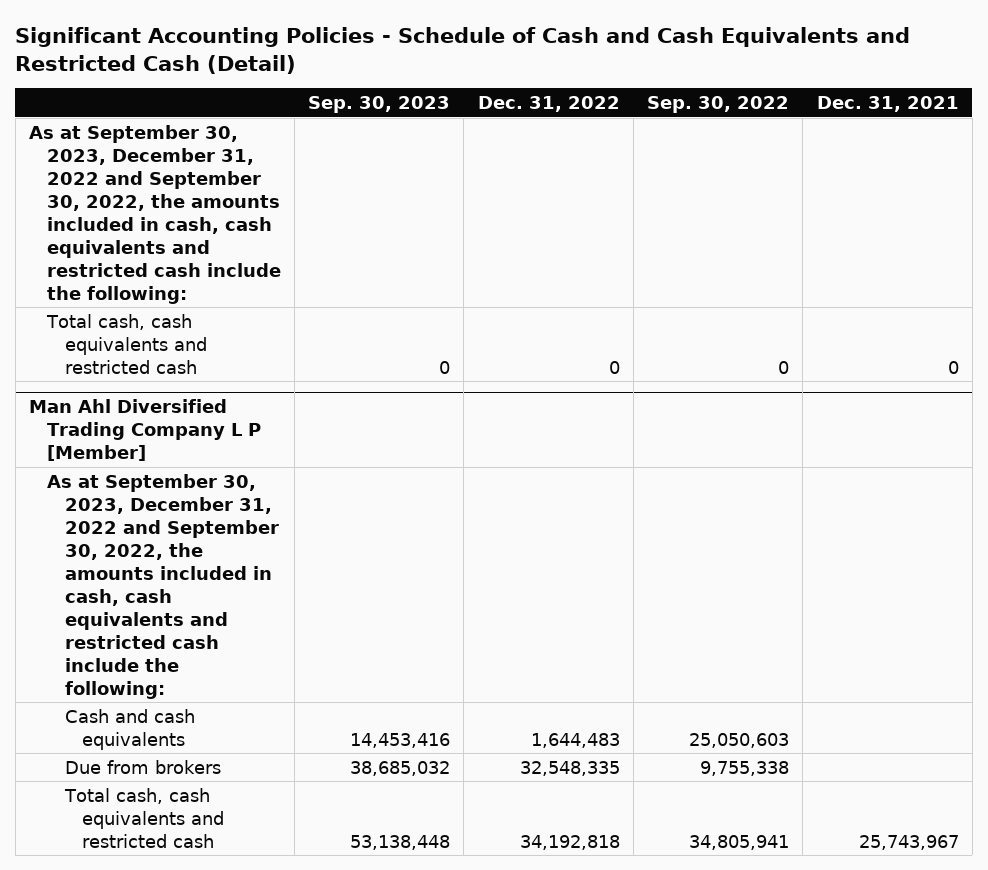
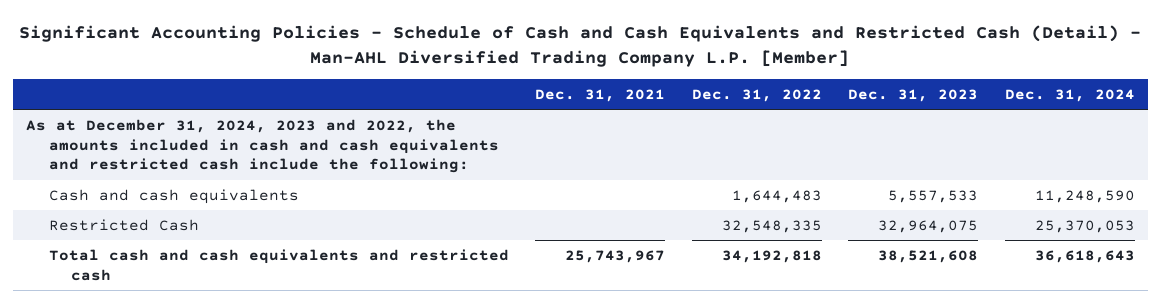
- Significant Accounting Policies - Schedule of Cash and Cash Equivalents and Restricted Cash (Detail)
+ Significant Accounting Policies - Schedule of Cash and Cash Equivalents and Restricted Cash (Detail) - Man-AHL Diversified Trading Company L.P. [Member]
- | Sep. 30, 2023 | Dec. 31, 2022 | Sep. 30, 2022 | Dec. 31, 2021
+ | Dec. 31, 2021 | Dec. 31, 2022 | Dec. 31, 2023 | Dec. 31, 2024
- As at September 30, 2023, December 31, 2022 and September 30, 2022, the amounts included in cash, cash equivalents and restricted cash include the following:
- Total cash, cash equivalents and restricted cash | 0 | 0 | 0 | 0
- Man Ahl Diversified Trading Company L P [Member]
- As at September 30, 2023, December 31, 2022 and September 30, 2022, the amounts included in cash, cash equivalents and restricted cash include the following:
+ As at December 31, 2024, 2023 and 2022, the amounts included in cash and cash equivalents and restricted cash include the following:
- Due from brokers | 38,685,032 | 32,548,335 | 9,755,338 |
- Total cash, cash equivalents and restricted cash | 53,138,448 | 34,192,818 | 34,805,941 | 25,743,967
+ Restricted Cash | | 32,548,335 | 32,964,075 | 25,370,053
+ Total cash and cash equivalents and restricted cash | 25,743,967 | 34,192,818 | 38,521,608 | 36,618,643

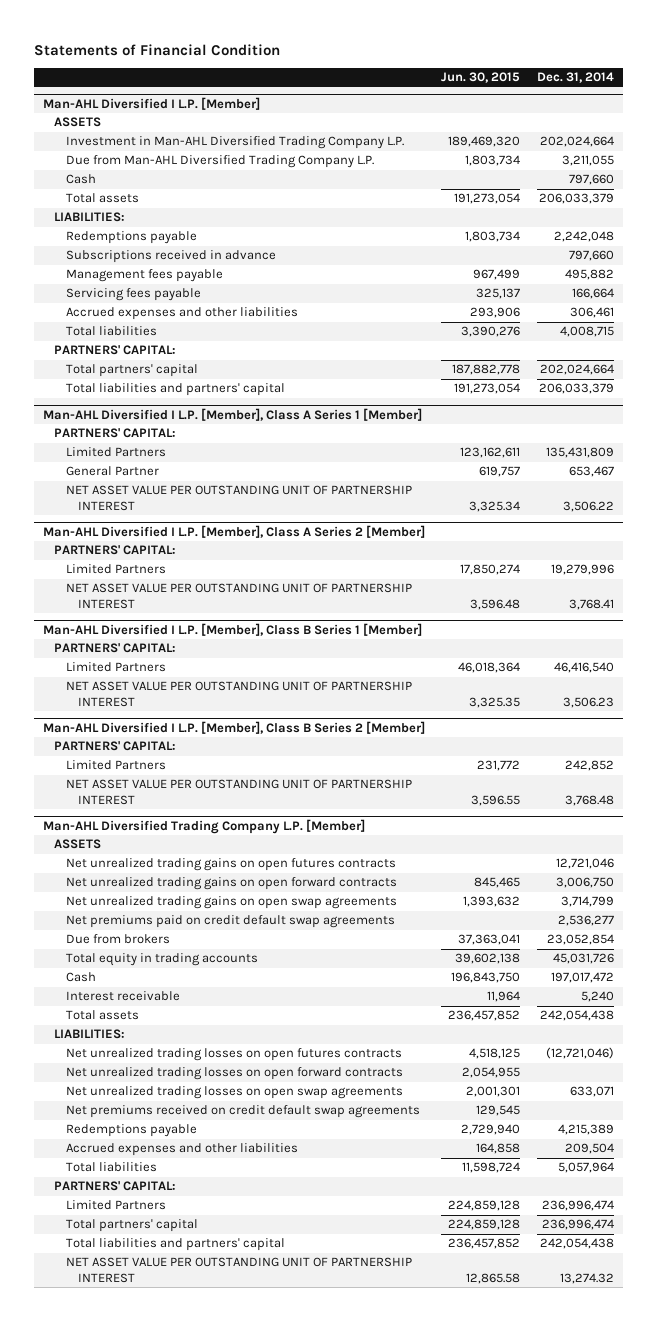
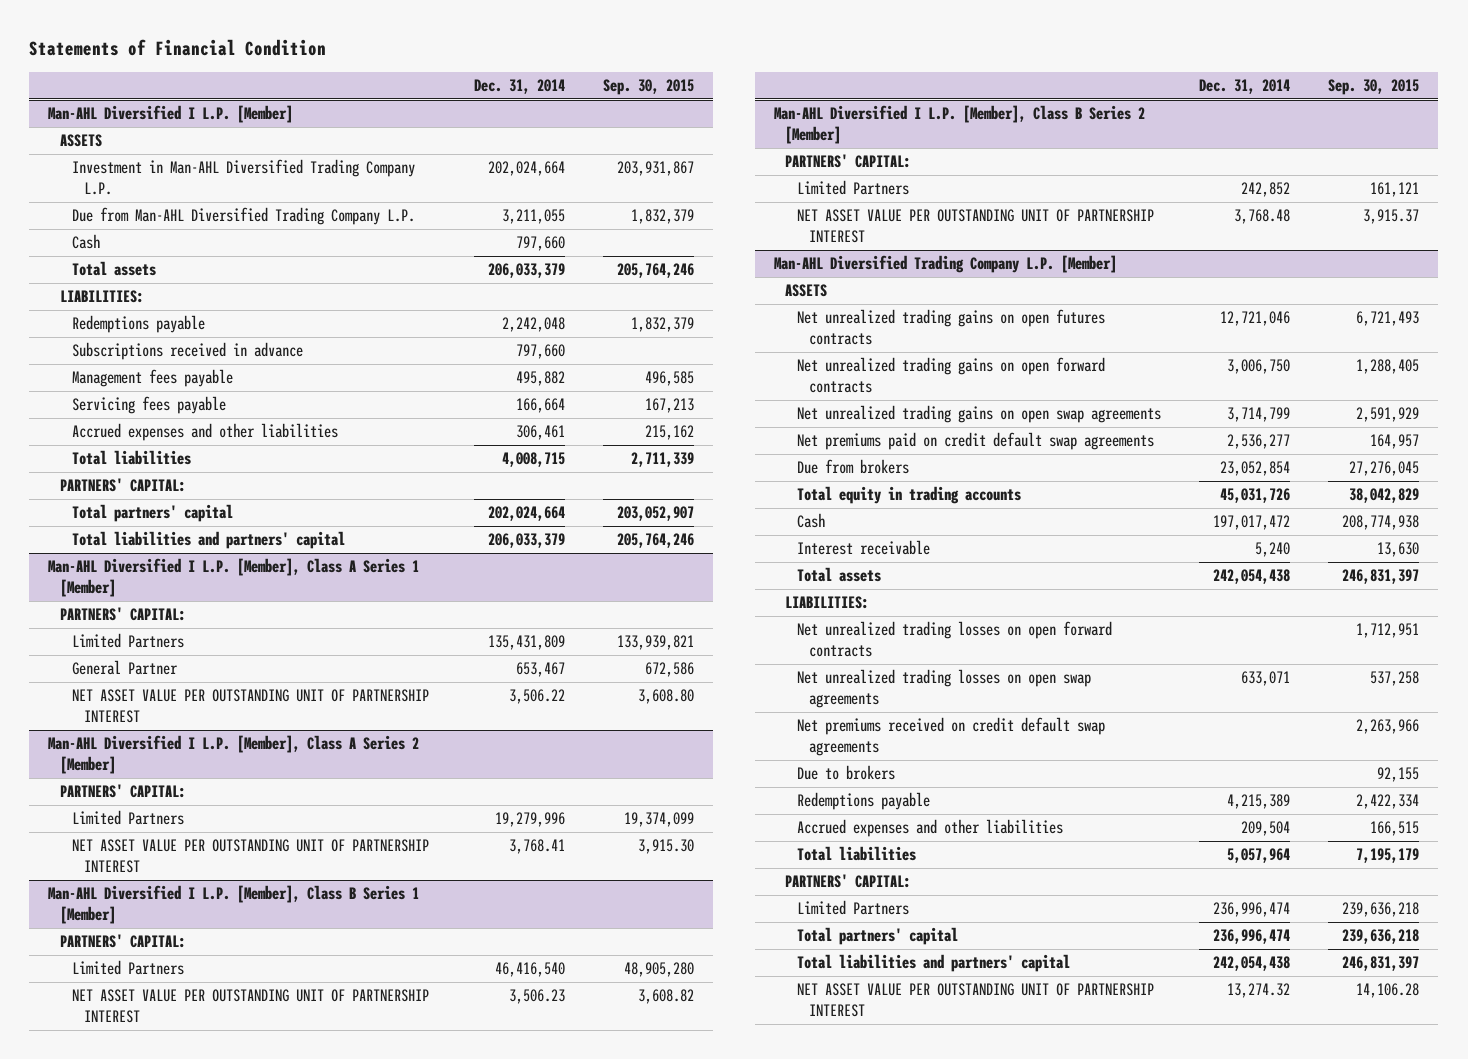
- | Jun. 30, 2015 | Dec. 31, 2014
+ | Dec. 31, 2014 | Sep. 30, 2015
@ Man-AHL Diversified Trading Company L.P. [Member]
- Net unrealized trading losses on open futures contracts | 4,518,125 | (12,721,046)
+ Due to brokers | | 92,155

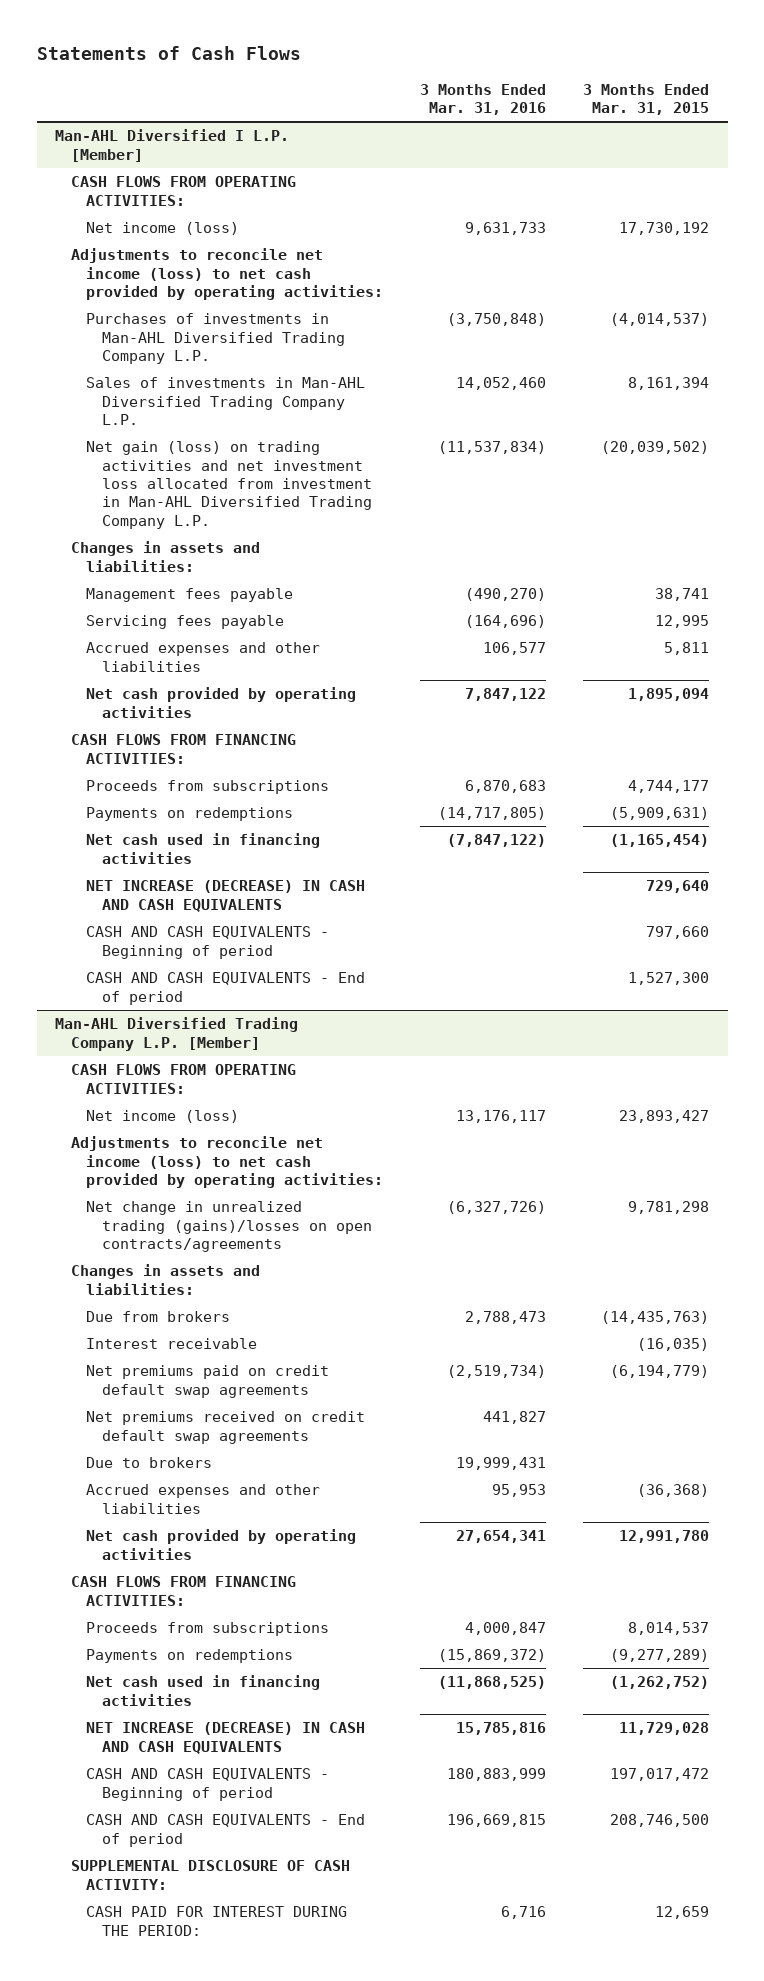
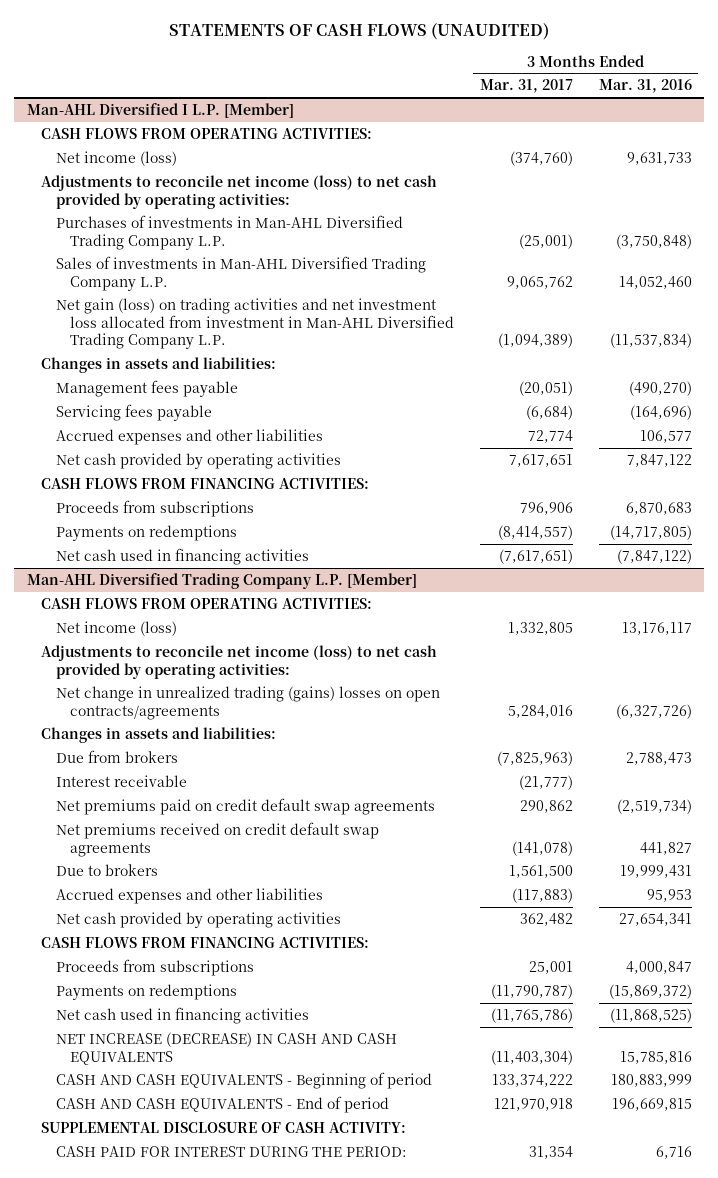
- Statements of Cash Flows
+ STATEMENTS OF CASH FLOWS (UNAUDITED)
- | 3 Months Ended Mar. 31, 2016 | 3 Months Ended Mar. 31, 2015
+ | 3 Months Ended Mar. 31, 2017 | 3 Months Ended Mar. 31, 2016
@ Man-AHL Diversified I L.P. [Member]
- NET INCREASE (DECREASE) IN CASH AND CASH EQUIVALENTS | | 729,640
- CASH AND CASH EQUIVALENTS - Beginning of period | | 797,660
- CASH AND CASH EQUIVALENTS - End of period | | 1,527,300
@ Man-AHL Diversified Trading Company L.P. [Member]
- Net change in unrealized trading (gains)/losses on open contracts/agreements | (6,327,726) | 9,781,298
+ Net change in unrealized trading (gains) losses on open contracts/agreements | 5,284,016 | (6,327,726)

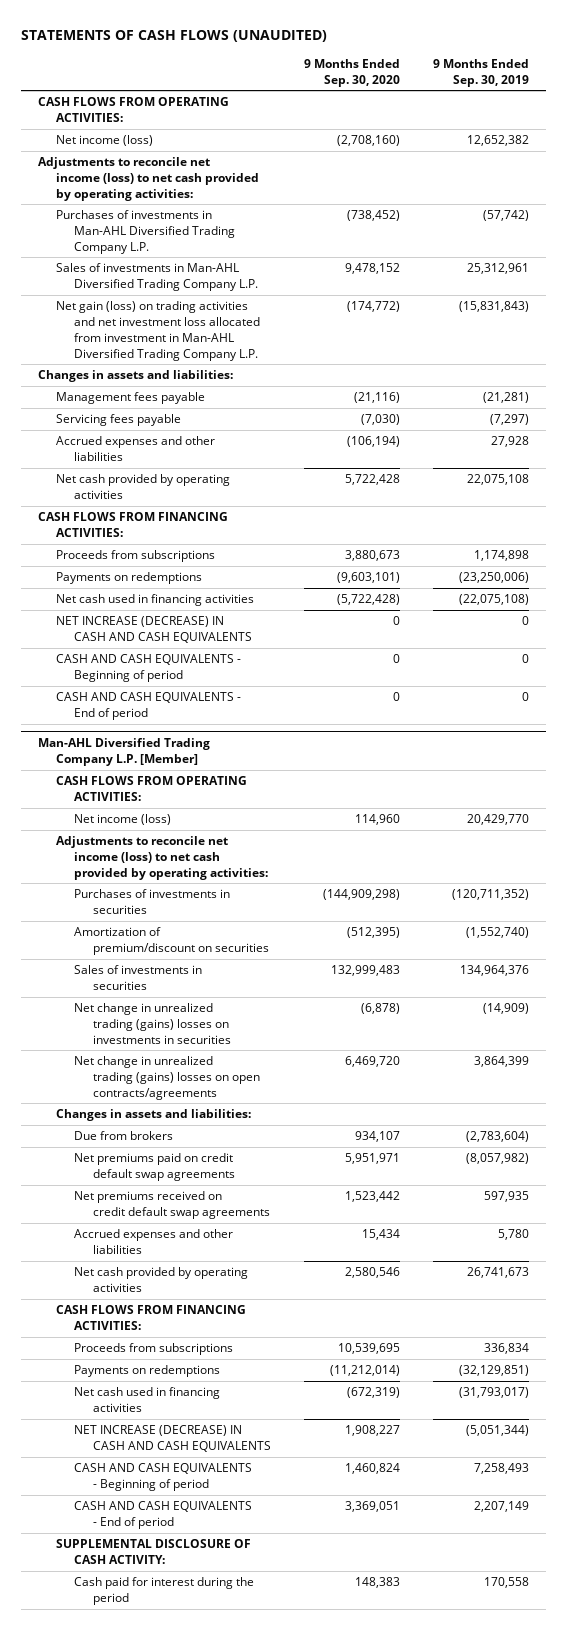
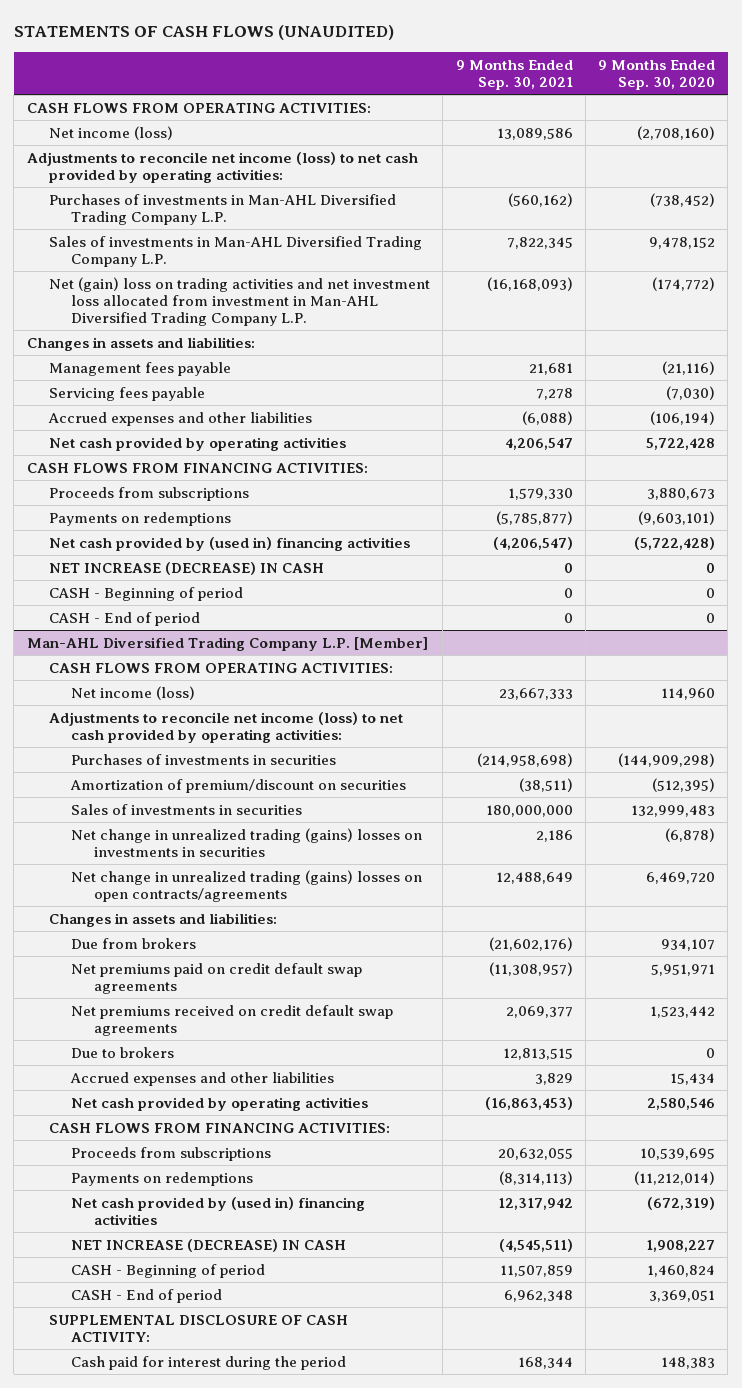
- | 9 Months Ended Sep. 30, 2020 | 9 Months Ended Sep. 30, 2019
+ | 9 Months Ended Sep. 30, 2021 | 9 Months Ended Sep. 30, 2020
- Net gain (loss) on trading activities and net investment loss allocated from investment in Man-AHL Diversified Trading Company L.P. | (174,772) | (15,831,843)
+ Net (gain) loss on trading activities and net investment loss allocated from investment in Man-AHL Diversified Trading Company L.P. | (16,168,093) | (174,772)
- Net cash used in financing activities | (5,722,428) | (22,075,108)
- NET INCREASE (DECREASE) IN CASH AND CASH EQUIVALENTS | 0 | 0
- CASH AND CASH EQUIVALENTS - Beginning of period | 0 | 0
- CASH AND CASH EQUIVALENTS - End of period | 0 | 0
+ Net cash provided by (used in) financing activities | (4,206,547) | (5,722,428)
+ NET INCREASE (DECREASE) IN CASH | 0 | 0
+ CASH - Beginning of period | 0 | 0
+ CASH - End of period | 0 | 0
@ Man-AHL Diversified Trading Company L.P. [Member]
+ Due to brokers | 12,813,515 | 0
- Net cash used in financing activities | (672,319) | (31,793,017)
- NET INCREASE (DECREASE) IN CASH AND CASH EQUIVALENTS | 1,908,227 | (5,051,344)
- CASH AND CASH EQUIVALENTS - Beginning of period | 1,460,824 | 7,258,493
- CASH AND CASH EQUIVALENTS - End of period | 3,369,051 | 2,207,149
+ Net cash provided by (used in) financing activities | 12,317,942 | (672,319)
+ NET INCREASE (DECREASE) IN CASH | (4,545,511) | 1,908,227
+ CASH - Beginning of period | 11,507,859 | 1,460,824
+ CASH - End of period | 6,962,348 | 3,369,051

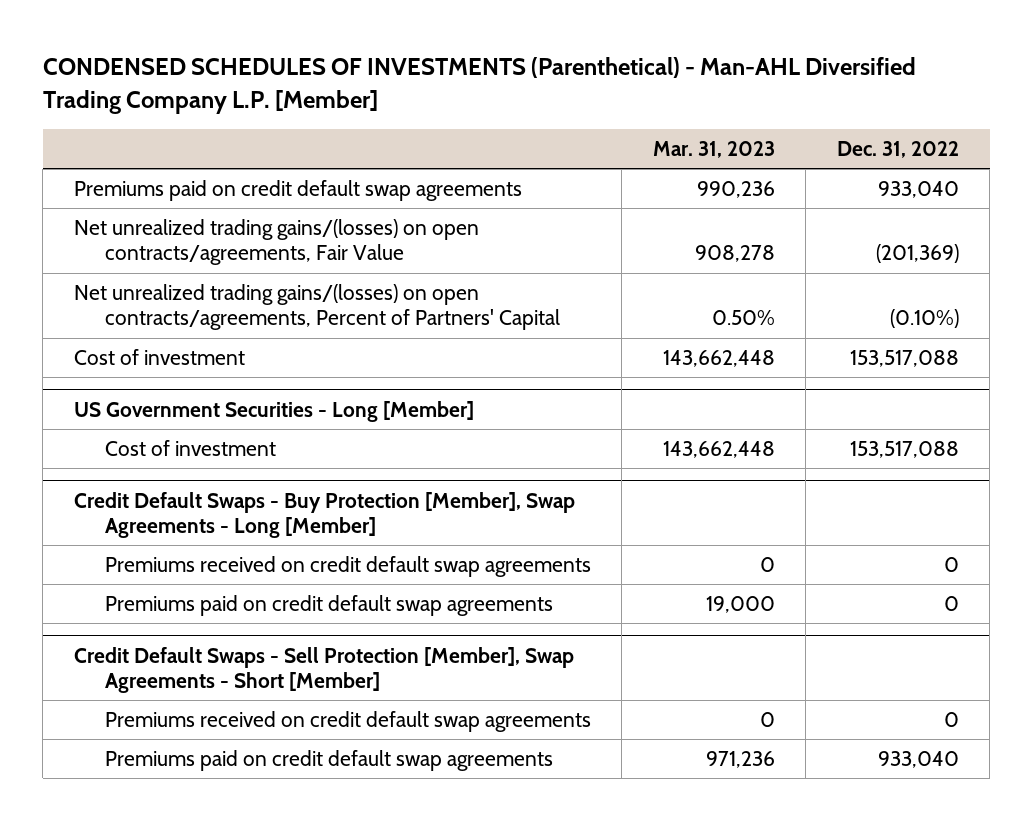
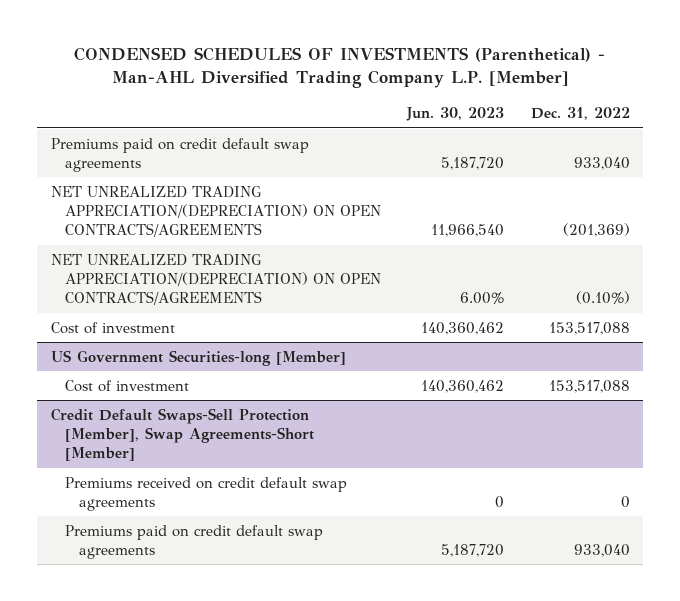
- | Mar. 31, 2023 | Dec. 31, 2022
+ | Jun. 30, 2023 | Dec. 31, 2022
- Net unrealized trading gains/(losses) on open contracts/agreements, Fair Value | 908,278 | (201,369)
- Net unrealized trading gains/(losses) on open contracts/agreements, Percent of Partners' Capital | 0.50% | (0.10%)
+ NET UNREALIZED TRADING APPRECIATION/(DEPRECIATION) ON OPEN CONTRACTS/AGREEMENTS | 11,966,540 | (201,369)
+ NET UNREALIZED TRADING APPRECIATION/(DEPRECIATION) ON OPEN CONTRACTS/AGREEMENTS | 6.00% | (0.10%)
- US Government Securities - Long [Member]
+ US Government Securities-long [Member]
- Credit Default Swaps - Buy Protection [Member], Swap Agreements - Long [Member]
- Premiums received on credit default swap agreements | 0 | 0
- Premiums paid on credit default swap agreements | 19,000 | 0
- Credit Default Swaps - Sell Protection [Member], Swap Agreements - Short [Member]
+ Credit Default Swaps-Sell Protection [Member], Swap Agreements-Short [Member]

